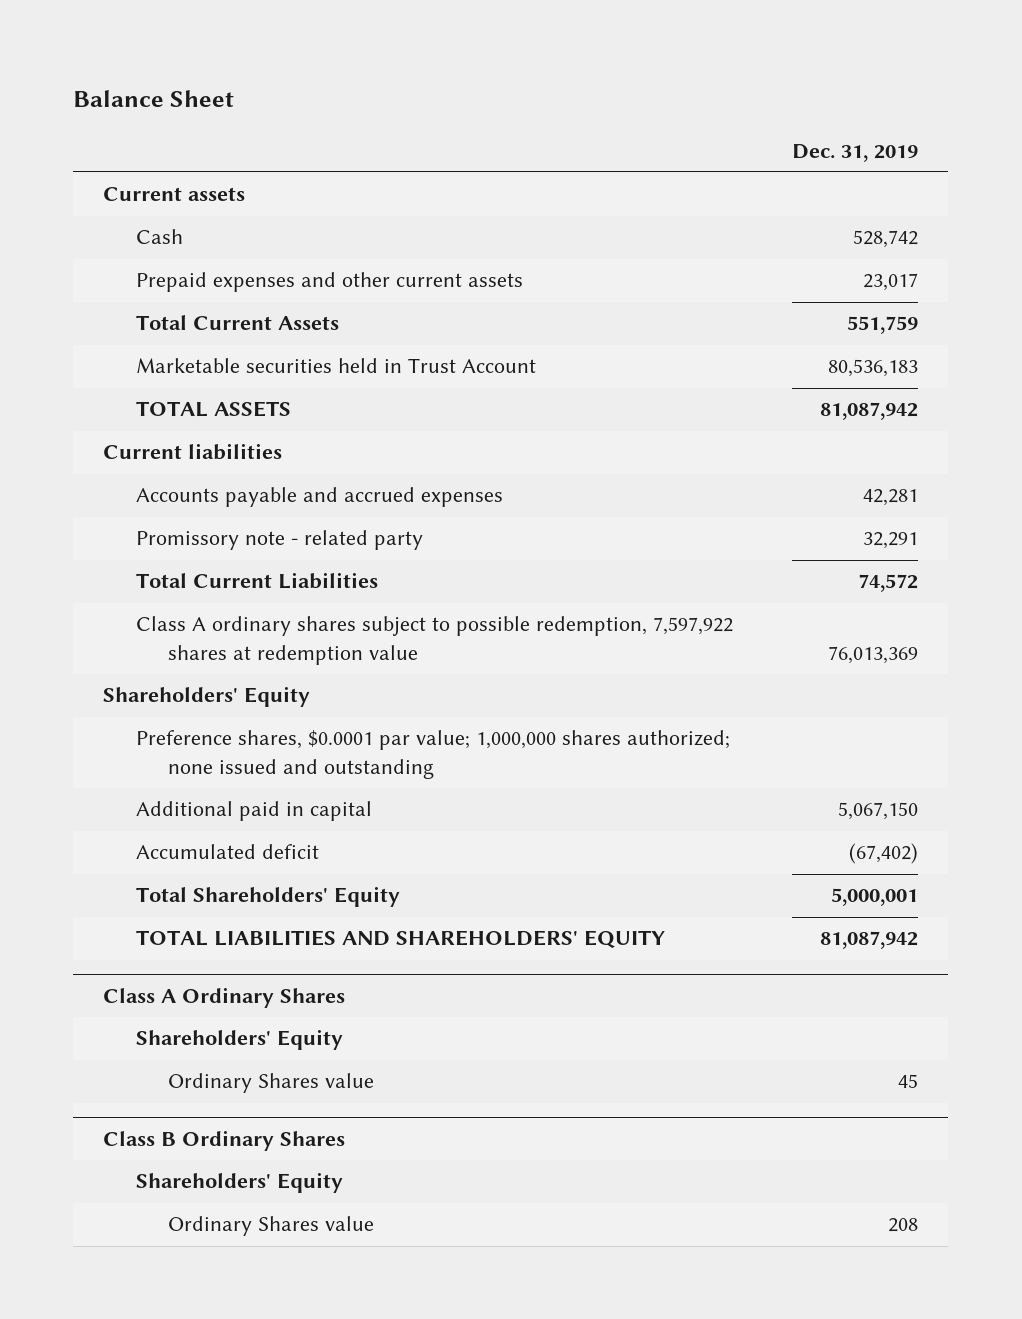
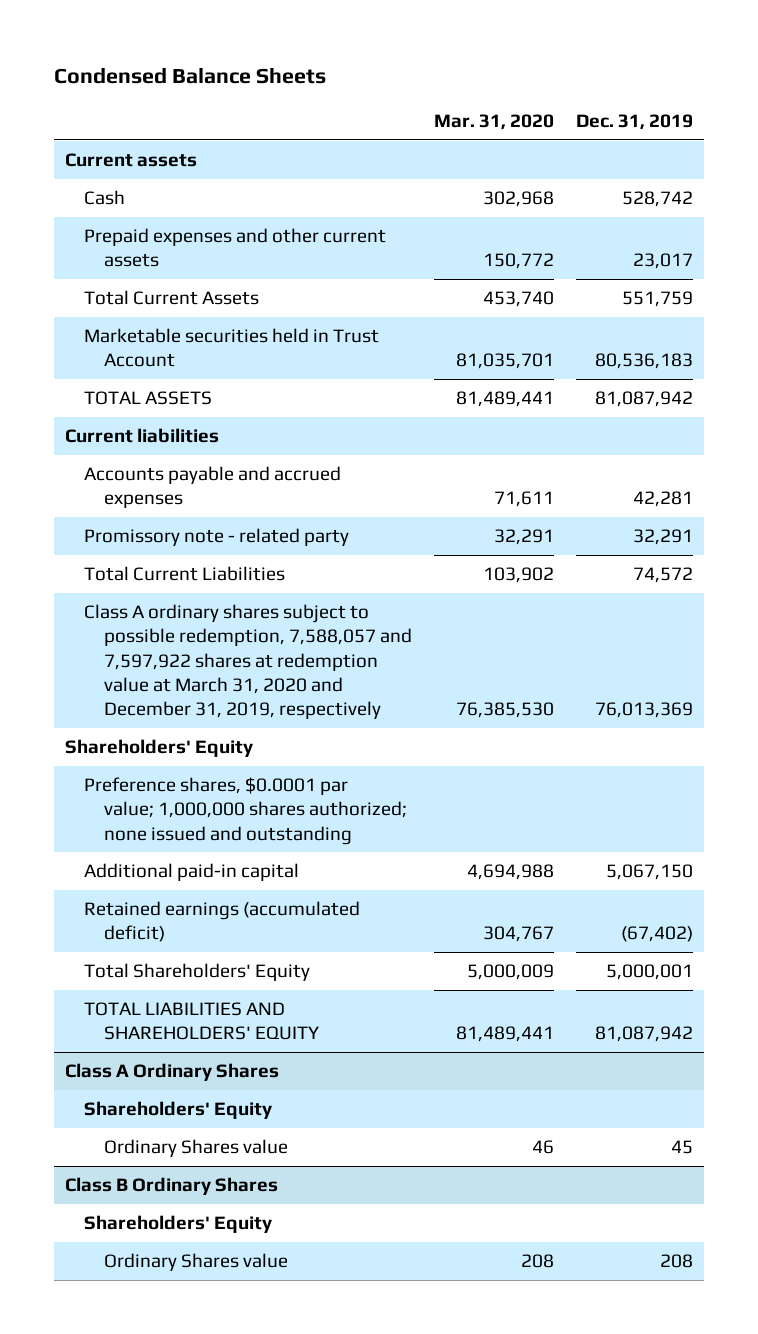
- Balance Sheet
+ Condensed Balance Sheets
- | Dec. 31, 2019
+ | Mar. 31, 2020 | Dec. 31, 2019
- Class A ordinary shares subject to possible redemption, 7,597,922 shares at redemption value | 76,013,369
+ Class A ordinary shares subject to possible redemption, 7,588,057 and 7,597,922 shares at redemption value at March 31, 2020 and December 31, 2019, respectively | 76,385,530 | 76,013,369
- Additional paid in capital | 5,067,150
- Accumulated deficit | (67,402)
+ Additional paid-in capital | 4,694,988 | 5,067,150
+ Retained earnings (accumulated deficit) | 304,767 | (67,402)

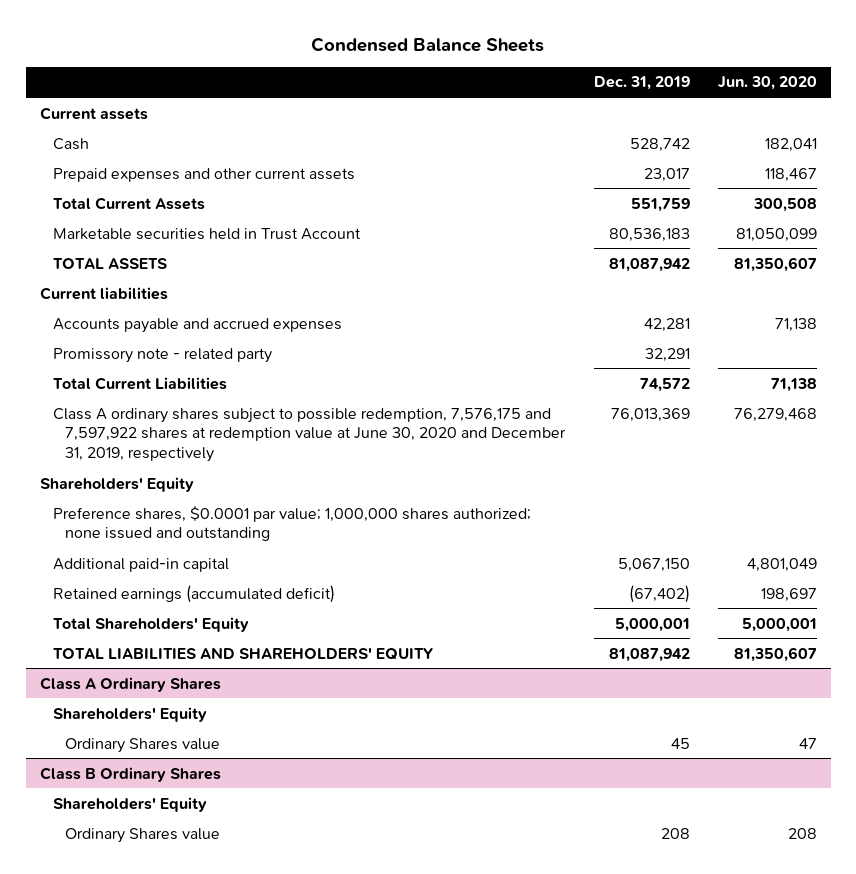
- | Mar. 31, 2020 | Dec. 31, 2019
+ | Dec. 31, 2019 | Jun. 30, 2020
- Class A ordinary shares subject to possible redemption, 7,588,057 and 7,597,922 shares at redemption value at March 31, 2020 and December 31, 2019, respectively | 76,385,530 | 76,013,369
+ Class A ordinary shares subject to possible redemption, 7,576,175 and 7,597,922 shares at redemption value at June 30, 2020 and December 31, 2019, respectively | 76,013,369 | 76,279,468

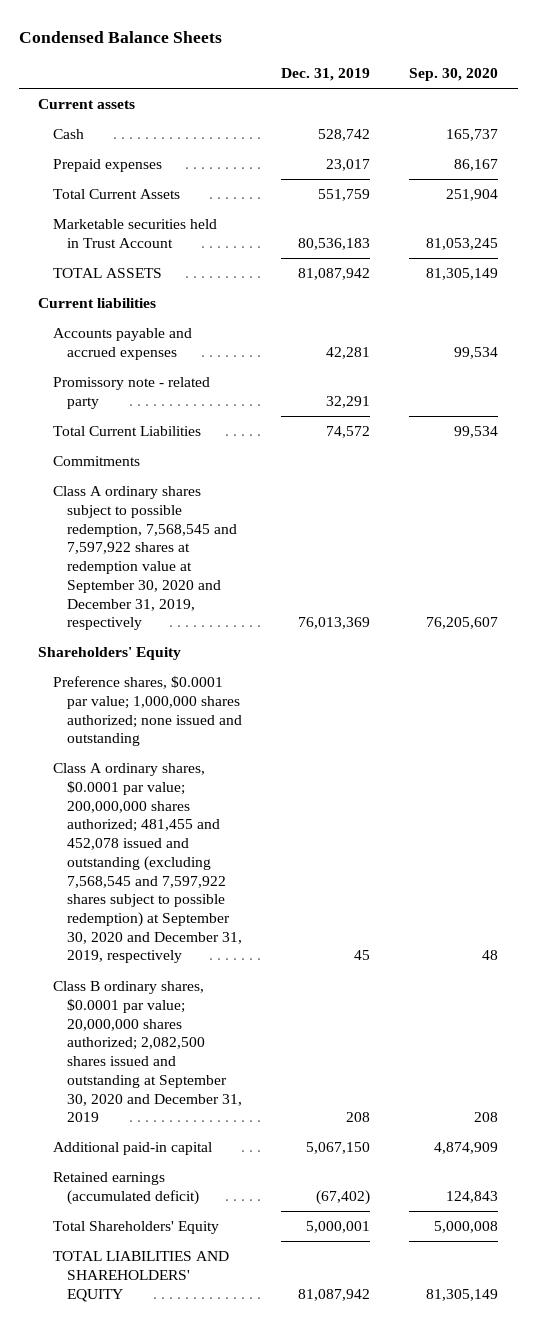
- | Dec. 31, 2019 | Jun. 30, 2020
+ | Dec. 31, 2019 | Sep. 30, 2020
- Prepaid expenses and other current assets | 23,017 | 118,467
+ Prepaid expenses | 23,017 | 86,167
- Class A ordinary shares subject to possible redemption, 7,576,175 and 7,597,922 shares at redemption value at June 30, 2020 and December 31, 2019, respectively | 76,013,369 | 76,279,468
+ Commitments
+ Class A ordinary shares subject to possible redemption, 7,568,545 and 7,597,922 shares at redemption value at September 30, 2020 and December 31, 2019, respectively | 76,013,369 | 76,205,607
+ Class A ordinary shares, $0.0001 par value; 200,000,000 shares authorized; 481,455 and 452,078 issued and outstanding (excluding 7,568,545 and 7,597,922 shares subject to possible redemption) at September 30, 2020 and December 31, 2019, respectively | 45 | 48
+ Class B ordinary shares, $0.0001 par value; 20,000,000 shares authorized; 2,082,500 shares issued and outstanding at September 30, 2020 and December 31, 2019 | 208 | 208
- Class A Ordinary Shares
- Shareholders' Equity
- Ordinary Shares value | 45 | 47
- Class B Ordinary Shares
- Shareholders' Equity
- Ordinary Shares value | 208 | 208

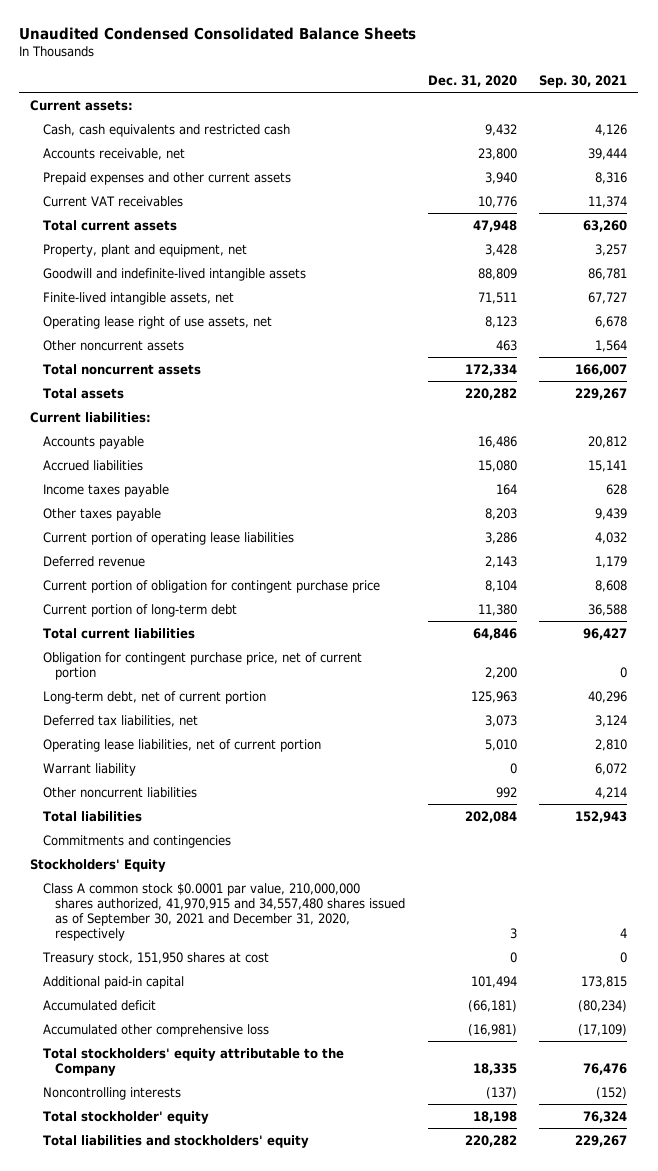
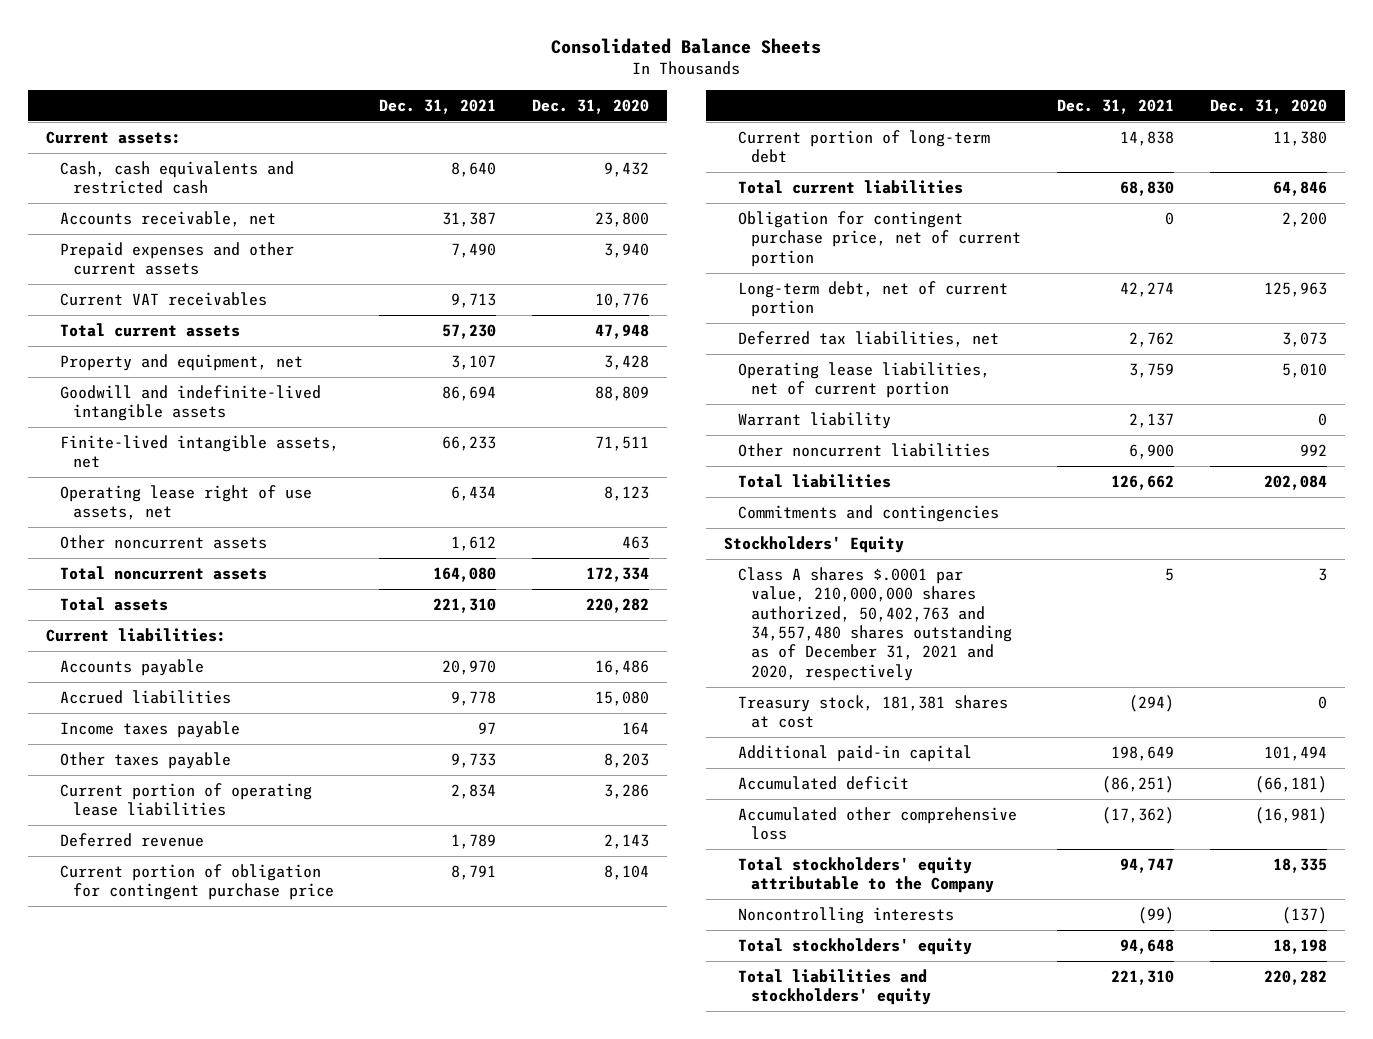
- Unaudited Condensed Consolidated Balance Sheets
+ Consolidated Balance Sheets
- | Dec. 31, 2020 | Sep. 30, 2021
+ | Dec. 31, 2021 | Dec. 31, 2020
- Property, plant and equipment, net | 3,428 | 3,257
+ Property and equipment, net | 3,107 | 3,428
- Class A common stock $0.0001 par value, 210,000,000 shares authorized, 41,970,915 and 34,557,480 shares issued as of September 30, 2021 and December 31, 2020, respectively | 3 | 4
- Treasury stock, 151,950 shares at cost | 0 | 0
+ Class A shares $.0001 par value, 210,000,000 shares authorized, 50,402,763 and 34,557,480 shares outstanding as of December 31, 2021 and 2020, respectively | 5 | 3
+ Treasury stock, 181,381 shares at cost | (294) | 0
- Total stockholder' equity | 18,198 | 76,324
+ Total stockholders' equity | 94,648 | 18,198

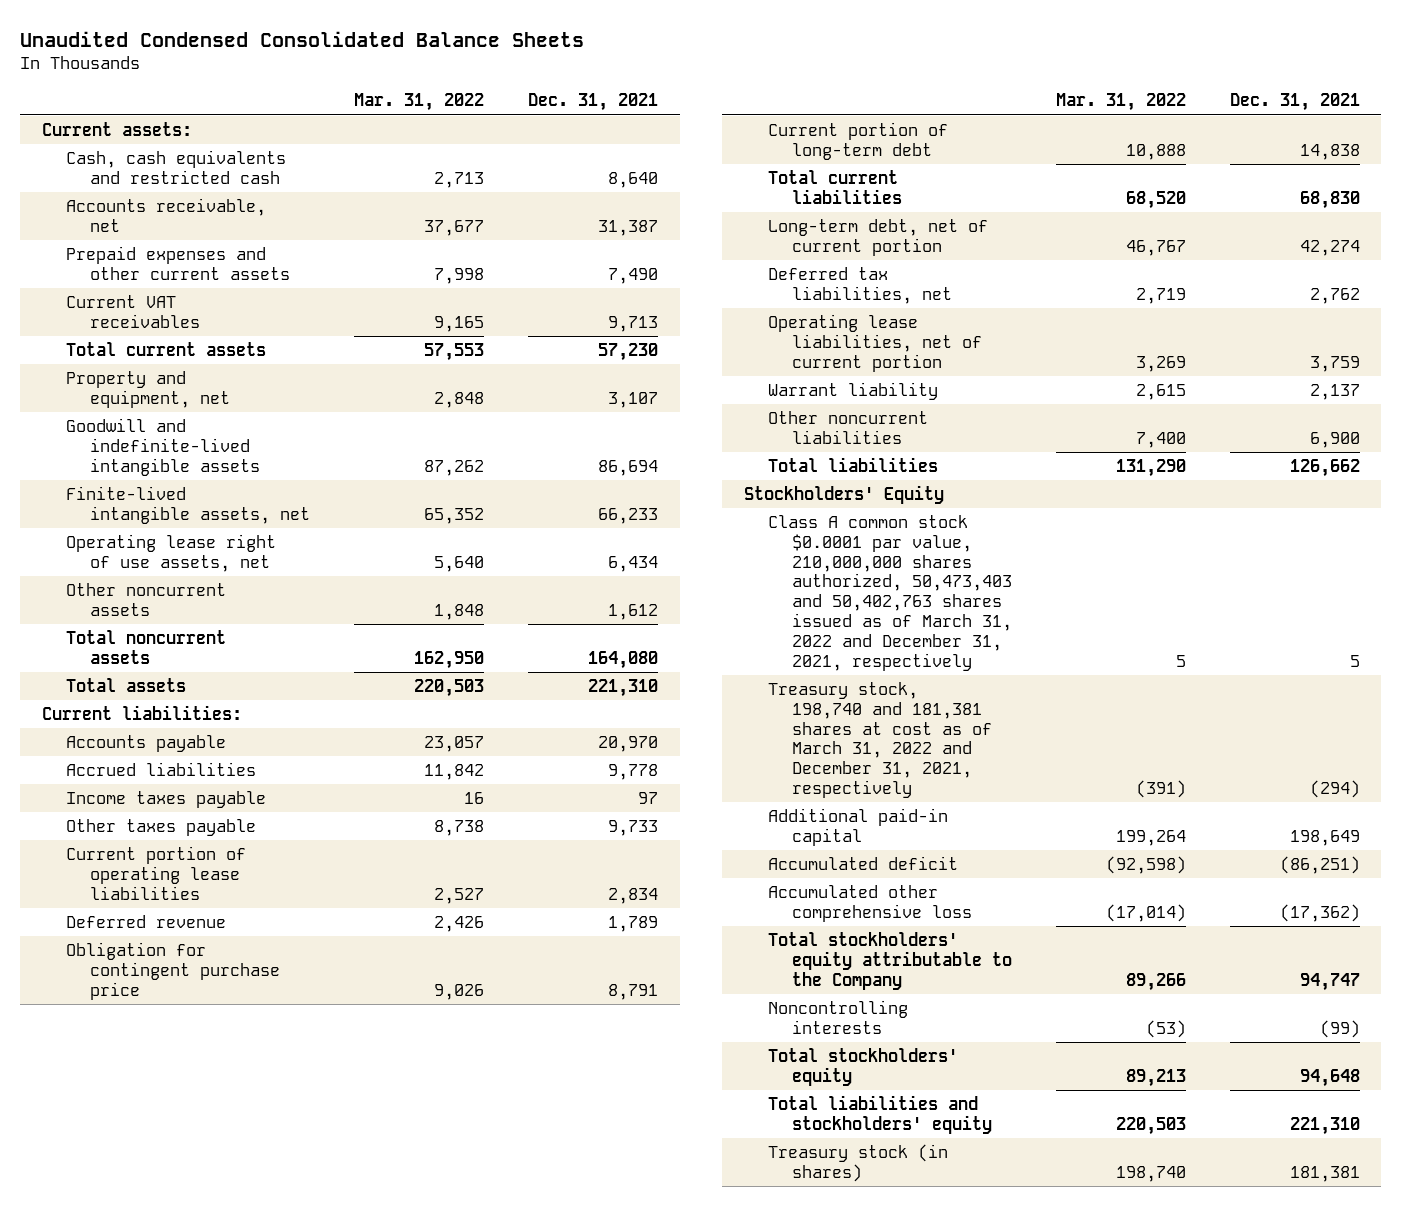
- Consolidated Balance Sheets
+ Unaudited Condensed Consolidated Balance Sheets
- | Dec. 31, 2021 | Dec. 31, 2020
+ | Mar. 31, 2022 | Dec. 31, 2021
- Current portion of obligation for contingent purchase price | 8,791 | 8,104
+ Obligation for contingent purchase price | 9,026 | 8,791
- Obligation for contingent purchase price, net of current portion | 0 | 2,200
- Commitments and contingencies
- Class A shares $.0001 par value, 210,000,000 shares authorized, 50,402,763 and 34,557,480 shares outstanding as of December 31, 2021 and 2020, respectively | 5 | 3
- Treasury stock, 181,381 shares at cost | (294) | 0
+ Class A common stock $0.0001 par value, 210,000,000 shares authorized, 50,473,403 and 50,402,763 shares issued as of March 31, 2022 and December 31, 2021, respectively | 5 | 5
+ Treasury stock, 198,740 and 181,381 shares at cost as of March 31, 2022 and December 31, 2021, respectively | (391) | (294)
+ Treasury stock (in shares) | 198,740 | 181,381

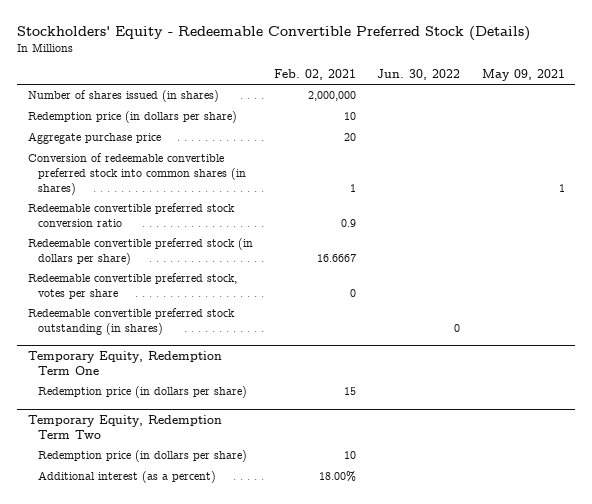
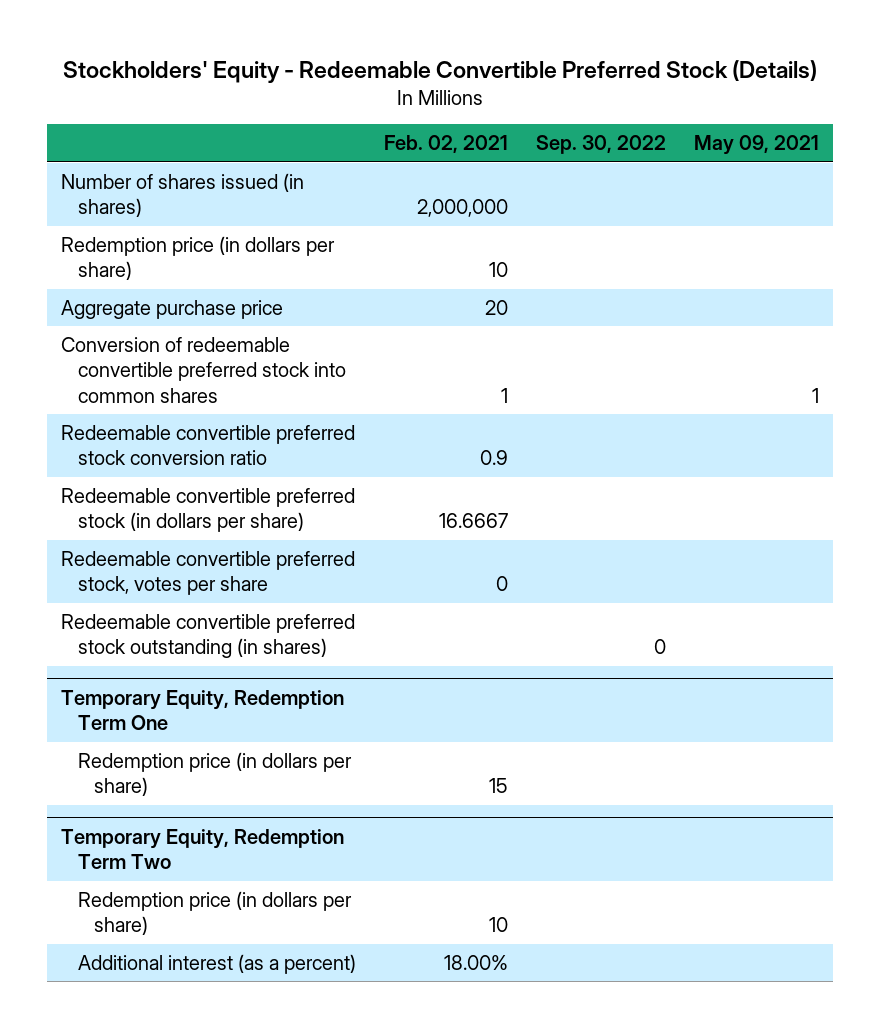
- | Feb. 02, 2021 | Jun. 30, 2022 | May 09, 2021
+ | Feb. 02, 2021 | Sep. 30, 2022 | May 09, 2021
- Conversion of redeemable convertible preferred stock into common shares (in shares) | 1 | | 1
+ Conversion of redeemable convertible preferred stock into common shares | 1 | | 1

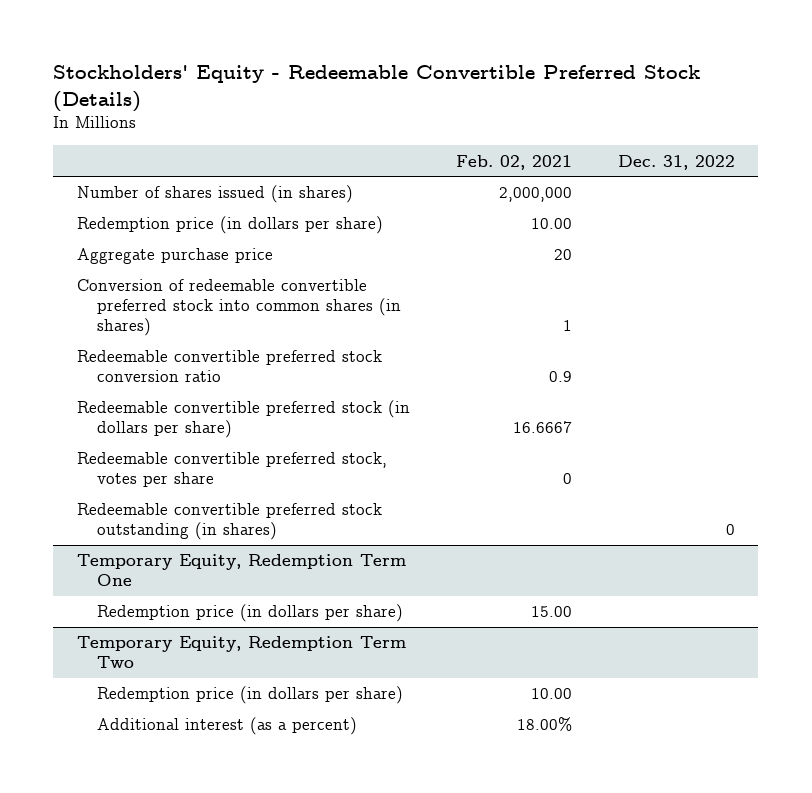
- | Feb. 02, 2021 | Sep. 30, 2022 | May 09, 2021
+ | Feb. 02, 2021 | Dec. 31, 2022
- Redemption price (in dollars per share) | 10 | |
+ Redemption price (in dollars per share) | 10.00 |
- Conversion of redeemable convertible preferred stock into common shares | 1 | | 1
+ Conversion of redeemable convertible preferred stock into common shares (in shares) | 1 |
@ Temporary Equity, Redemption Term One
- Redemption price (in dollars per share) | 15 | |
+ Redemption price (in dollars per share) | 15.00 |
@ Temporary Equity, Redemption Term Two
- Redemption price (in dollars per share) | 10 | |
+ Redemption price (in dollars per share) | 10.00 |

